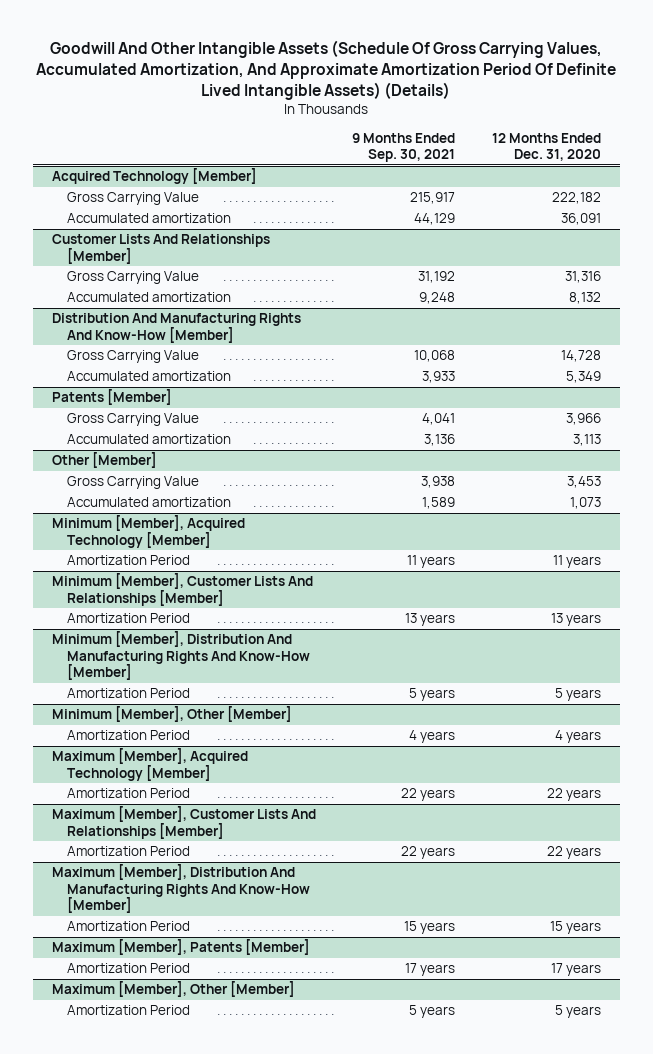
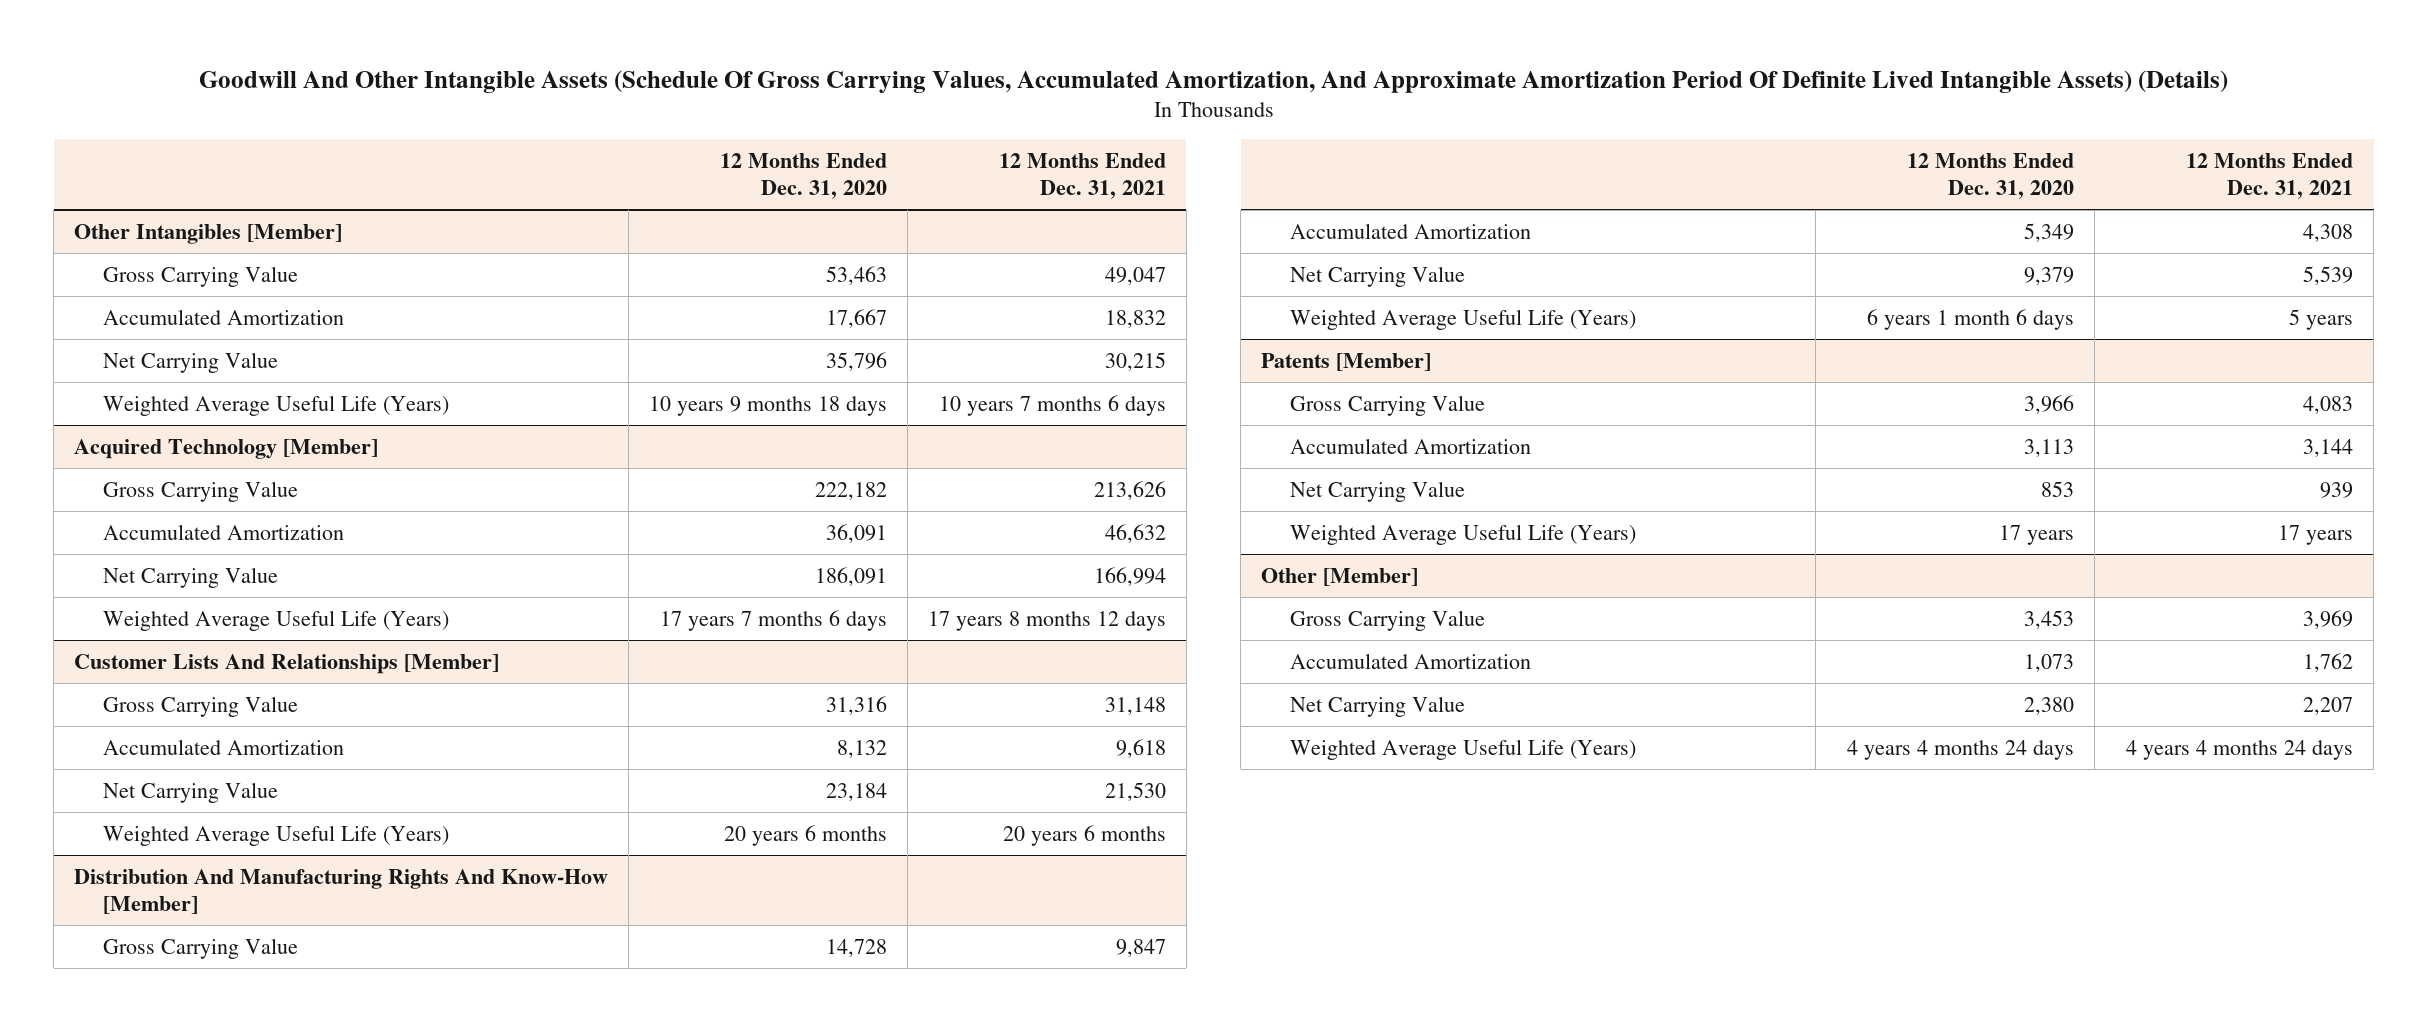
- | 9 Months Ended Sep. 30, 2021 | 12 Months Ended Dec. 31, 2020
+ | 12 Months Ended Dec. 31, 2020 | 12 Months Ended Dec. 31, 2021
+ Other Intangibles [Member]
+ Gross Carrying Value | 53,463 | 49,047
+ Accumulated Amortization | 17,667 | 18,832
+ Net Carrying Value | 35,796 | 30,215
+ Weighted Average Useful Life (Years) | 10 years 9 months 18 days | 10 years 7 months 6 days
@ Acquired Technology [Member]
- Accumulated amortization | 44,129 | 36,091
+ Accumulated Amortization | 36,091 | 46,632
+ Net Carrying Value | 186,091 | 166,994
+ Weighted Average Useful Life (Years) | 17 years 7 months 6 days | 17 years 8 months 12 days
@ Customer Lists And Relationships [Member]
- Accumulated amortization | 9,248 | 8,132
+ Accumulated Amortization | 8,132 | 9,618
+ Net Carrying Value | 23,184 | 21,530
+ Weighted Average Useful Life (Years) | 20 years 6 months | 20 years 6 months
@ Distribution And Manufacturing Rights And Know-How [Member]
- Accumulated amortization | 3,933 | 5,349
+ Accumulated Amortization | 5,349 | 4,308
+ Net Carrying Value | 9,379 | 5,539
+ Weighted Average Useful Life (Years) | 6 years 1 month 6 days | 5 years
@ Patents [Member]
- Accumulated amortization | 3,136 | 3,113
+ Accumulated Amortization | 3,113 | 3,144
+ Net Carrying Value | 853 | 939
+ Weighted Average Useful Life (Years) | 17 years | 17 years
@ Other [Member]
- Accumulated amortization | 1,589 | 1,073
- Minimum [Member], Acquired Technology [Member]
- Amortization Period | 11 years | 11 years
- Minimum [Member], Customer Lists And Relationships [Member]
- Amortization Period | 13 years | 13 years
- Minimum [Member], Distribution And Manufacturing Rights And Know-How [Member]
- Amortization Period | 5 years | 5 years
- Minimum [Member], Other [Member]
- Amortization Period | 4 years | 4 years
- Maximum [Member], Acquired Technology [Member]
- Amortization Period | 22 years | 22 years
- Maximum [Member], Customer Lists And Relationships [Member]
- Amortization Period | 22 years | 22 years
- Maximum [Member], Distribution And Manufacturing Rights And Know-How [Member]
- Amortization Period | 15 years | 15 years
- Maximum [Member], Patents [Member]
- Amortization Period | 17 years | 17 years
- Maximum [Member], Other [Member]
- Amortization Period | 5 years | 5 years
@ Other [Member]
+ Accumulated Amortization | 1,073 | 1,762
+ Net Carrying Value | 2,380 | 2,207
+ Weighted Average Useful Life (Years) | 4 years 4 months 24 days | 4 years 4 months 24 days

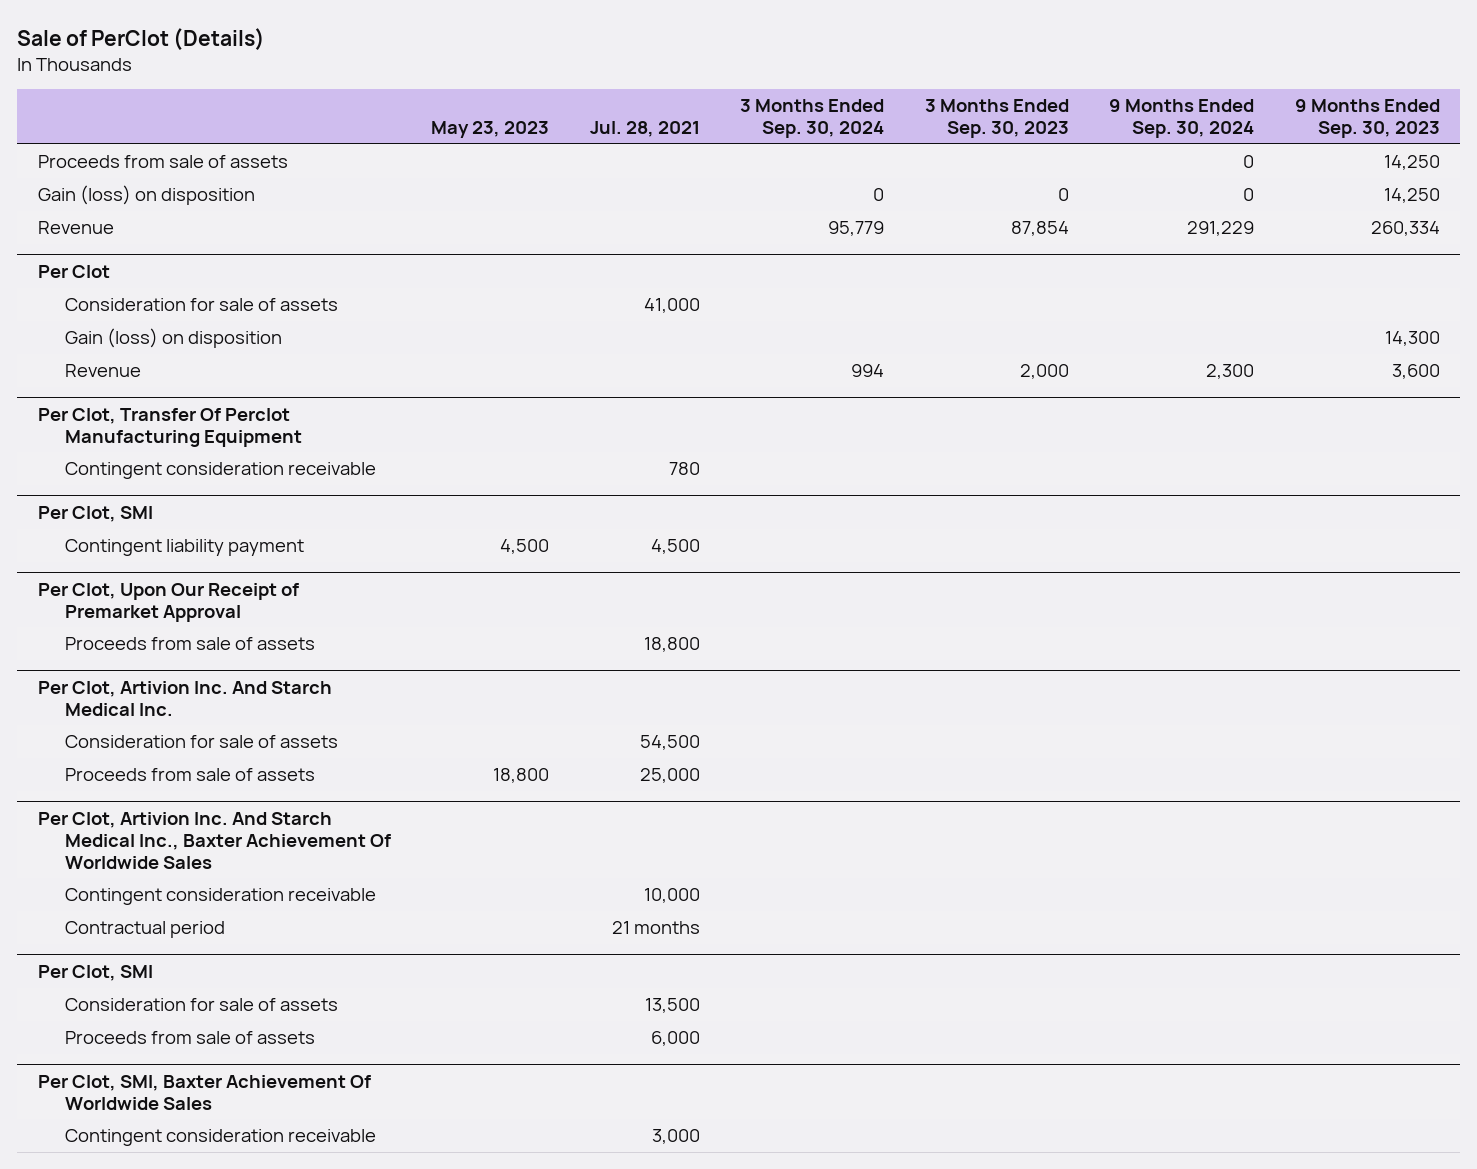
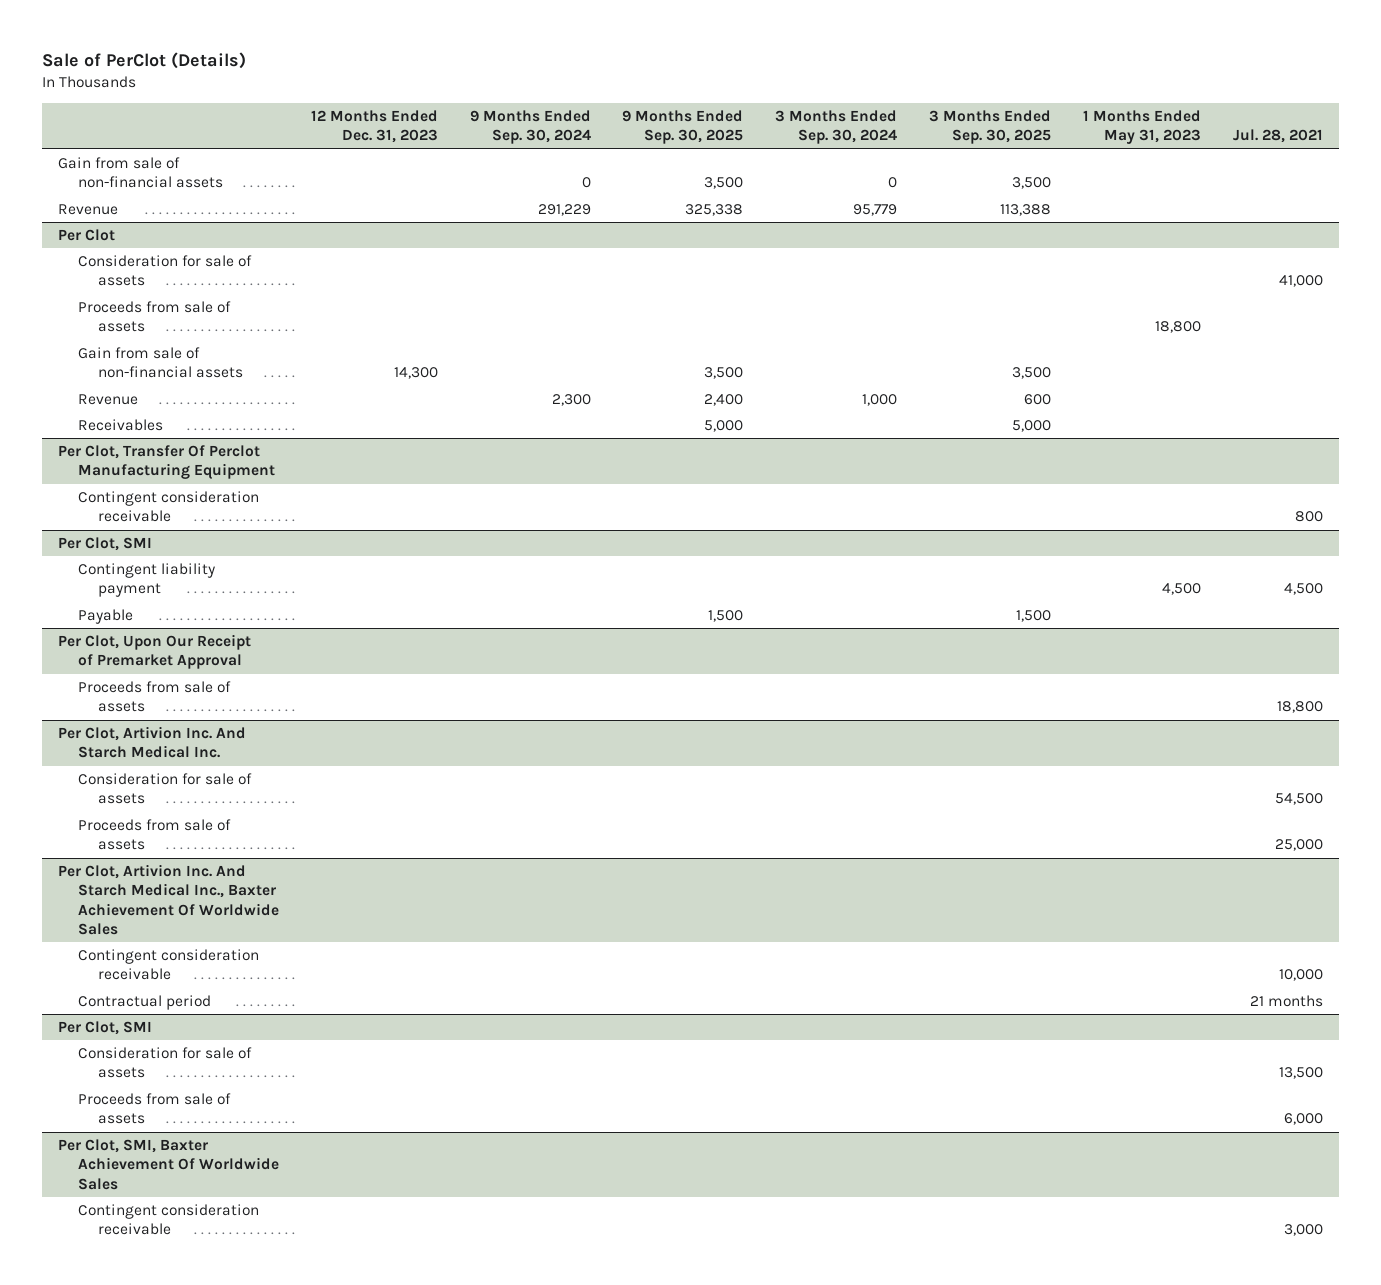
- | May 23, 2023 | Jul. 28, 2021 | 3 Months Ended Sep. 30, 2024 | 3 Months Ended Sep. 30, 2023 | 9 Months Ended Sep. 30, 2024 | 9 Months Ended Sep. 30, 2023
+ | 12 Months Ended Dec. 31, 2023 | 9 Months Ended Sep. 30, 2024 | 9 Months Ended Sep. 30, 2025 | 3 Months Ended Sep. 30, 2024 | 3 Months Ended Sep. 30, 2025 | 1 Months Ended May 31, 2023 | Jul. 28, 2021
- Proceeds from sale of assets | | | | | 0 | 14,250
- Gain (loss) on disposition | | | 0 | 0 | 0 | 14,250
+ Gain from sale of non-financial assets | | 0 | 3,500 | 0 | 3,500 | |
@ Per Clot
- Gain (loss) on disposition | | | | | | 14,300
- Revenue | | | 994 | 2,000 | 2,300 | 3,600
+ Proceeds from sale of assets | | | | | | 18,800 |
+ Gain from sale of non-financial assets | 14,300 | | 3,500 | | 3,500 | |
+ Revenue | | 2,300 | 2,400 | 1,000 | 600 | |
+ Receivables | | | 5,000 | | 5,000 | |
@ Per Clot, Transfer Of Perclot Manufacturing Equipment
- Contingent consideration receivable | | 780 | | | |
+ Contingent consideration receivable | | | | | | | 800
@ Per Clot, SMI
+ Payable | | | 1,500 | | 1,500 | |

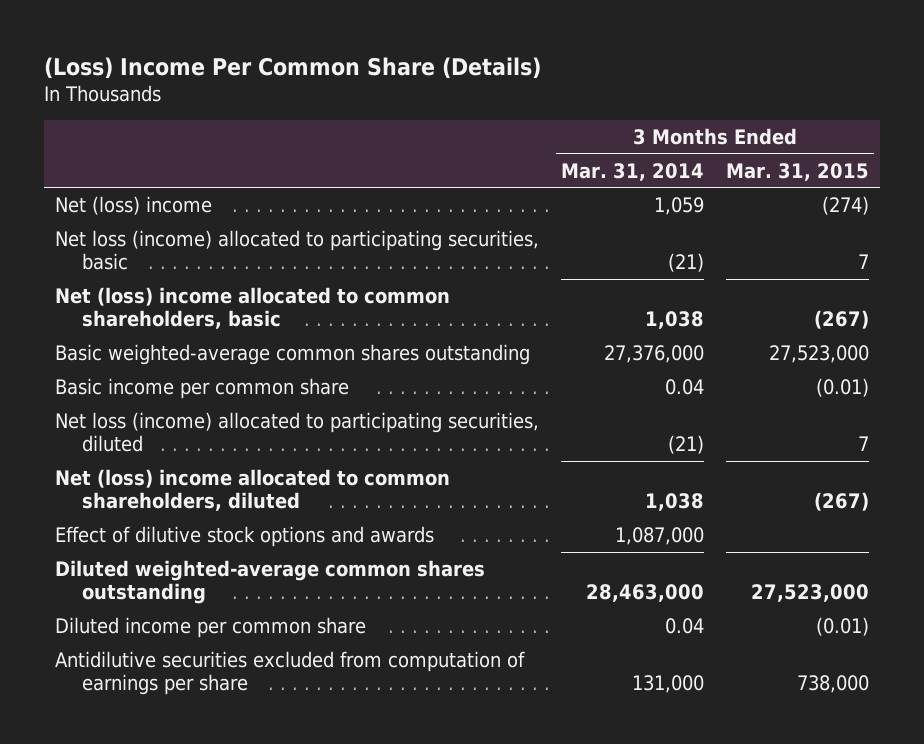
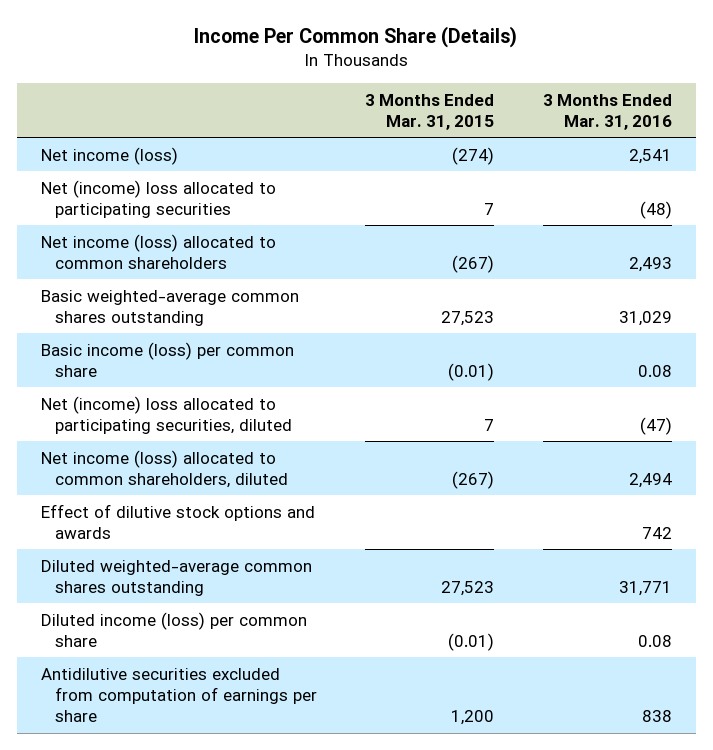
- (Loss) Income Per Common Share (Details)
+ Income Per Common Share (Details)
- | 3 Months Ended Mar. 31, 2014 | 3 Months Ended Mar. 31, 2015
+ | 3 Months Ended Mar. 31, 2015 | 3 Months Ended Mar. 31, 2016
- Net (loss) income | 1,059 | (274)
- Net loss (income) allocated to participating securities, basic | (21) | 7
- Net (loss) income allocated to common shareholders, basic | 1,038 | (267)
- Basic weighted-average common shares outstanding | 27,376,000 | 27,523,000
- Basic income per common share | 0.04 | (0.01)
- Net loss (income) allocated to participating securities, diluted | (21) | 7
- Net (loss) income allocated to common shareholders, diluted | 1,038 | (267)
+ Net income (loss) | (274) | 2,541
+ Net (income) loss allocated to participating securities | 7 | (48)
+ Net income (loss) allocated to common shareholders | (267) | 2,493
+ Basic weighted-average common shares outstanding | 27,523 | 31,029
+ Basic income (loss) per common share | (0.01) | 0.08
+ Net (income) loss allocated to participating securities, diluted | 7 | (47)
+ Net income (loss) allocated to common shareholders, diluted | (267) | 2,494
- Diluted weighted-average common shares outstanding | 28,463,000 | 27,523,000
- Diluted income per common share | 0.04 | (0.01)
- Antidilutive securities excluded from computation of earnings per share | 131,000 | 738,000
+ Diluted weighted-average common shares outstanding | 27,523 | 31,771
+ Diluted income (loss) per common share | (0.01) | 0.08
+ Antidilutive securities excluded from computation of earnings per share | 1,200 | 838

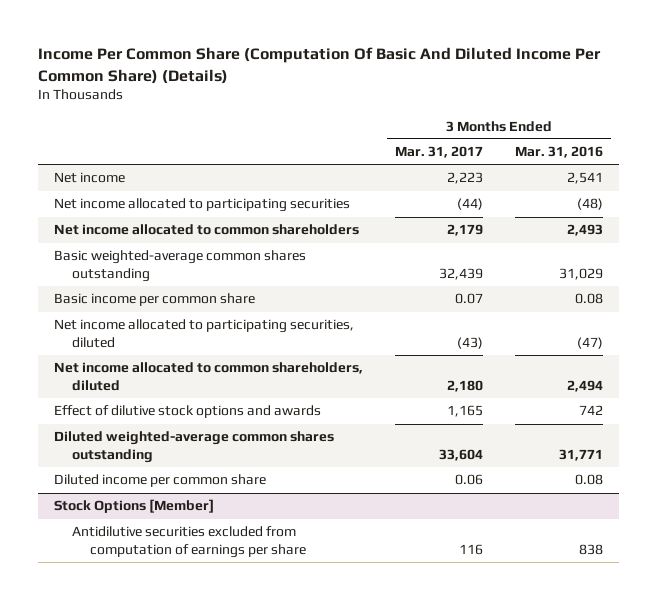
- Income Per Common Share (Details)
+ Income Per Common Share (Computation Of Basic And Diluted Income Per Common Share) (Details)
- | 3 Months Ended Mar. 31, 2015 | 3 Months Ended Mar. 31, 2016
+ | 3 Months Ended Mar. 31, 2017 | 3 Months Ended Mar. 31, 2016
- Net income (loss) | (274) | 2,541
- Net (income) loss allocated to participating securities | 7 | (48)
- Net income (loss) allocated to common shareholders | (267) | 2,493
+ Net income | 2,223 | 2,541
+ Net income allocated to participating securities | (44) | (48)
+ Net income allocated to common shareholders | 2,179 | 2,493
- Basic income (loss) per common share | (0.01) | 0.08
- Net (income) loss allocated to participating securities, diluted | 7 | (47)
- Net income (loss) allocated to common shareholders, diluted | (267) | 2,494
+ Basic income per common share | 0.07 | 0.08
+ Net income allocated to participating securities, diluted | (43) | (47)
+ Net income allocated to common shareholders, diluted | 2,180 | 2,494
- Diluted income (loss) per common share | (0.01) | 0.08
+ Diluted income per common share | 0.06 | 0.08
+ Stock Options [Member]

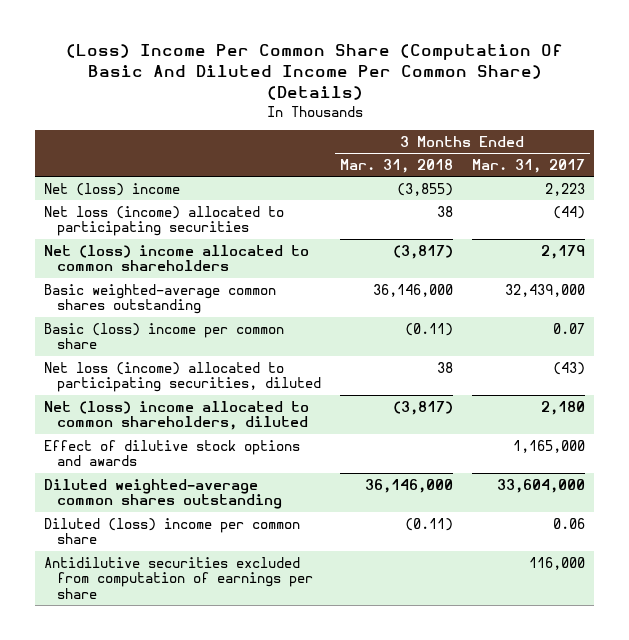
- Income Per Common Share (Computation Of Basic And Diluted Income Per Common Share) (Details)
+ (Loss) Income Per Common Share (Computation Of Basic And Diluted Income Per Common Share) (Details)
- | 3 Months Ended Mar. 31, 2017 | 3 Months Ended Mar. 31, 2016
+ | 3 Months Ended Mar. 31, 2018 | 3 Months Ended Mar. 31, 2017
- Net income | 2,223 | 2,541
- Net income allocated to participating securities | (44) | (48)
- Net income allocated to common shareholders | 2,179 | 2,493
- Basic weighted-average common shares outstanding | 32,439 | 31,029
- Basic income per common share | 0.07 | 0.08
- Net income allocated to participating securities, diluted | (43) | (47)
- Net income allocated to common shareholders, diluted | 2,180 | 2,494
- Effect of dilutive stock options and awards | 1,165 | 742
- Diluted weighted-average common shares outstanding | 33,604 | 31,771
- Diluted income per common share | 0.06 | 0.08
- Stock Options [Member]
- Antidilutive securities excluded from computation of earnings per share | 116 | 838
+ Net (loss) income | (3,855) | 2,223
+ Net loss (income) allocated to participating securities | 38 | (44)
+ Net (loss) income allocated to common shareholders | (3,817) | 2,179
+ Basic weighted-average common shares outstanding | 36,146,000 | 32,439,000
+ Basic (loss) income per common share | (0.11) | 0.07
+ Net loss (income) allocated to participating securities, diluted | 38 | (43)
+ Net (loss) income allocated to common shareholders, diluted | (3,817) | 2,180
+ Effect of dilutive stock options and awards | | 1,165,000
+ Diluted weighted-average common shares outstanding | 36,146,000 | 33,604,000
+ Diluted (loss) income per common share | (0.11) | 0.06
+ Antidilutive securities excluded from computation of earnings per share | | 116,000

